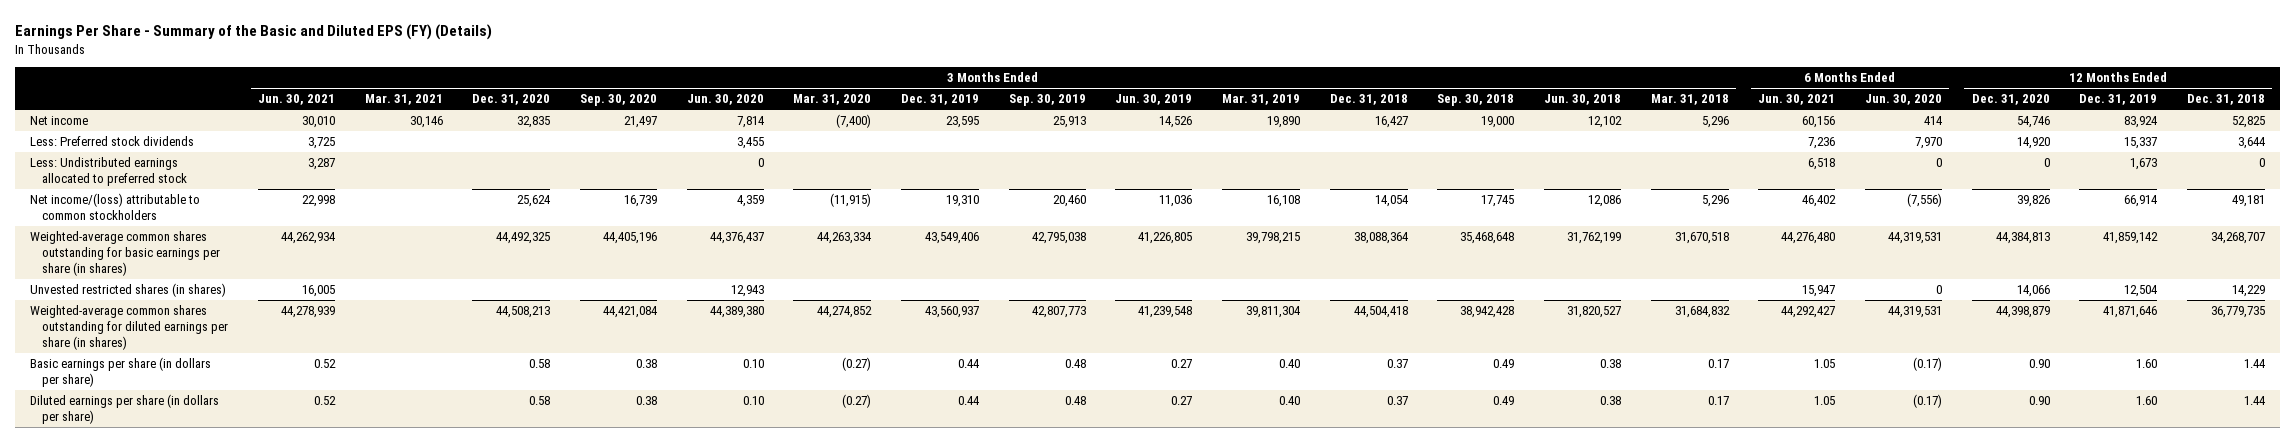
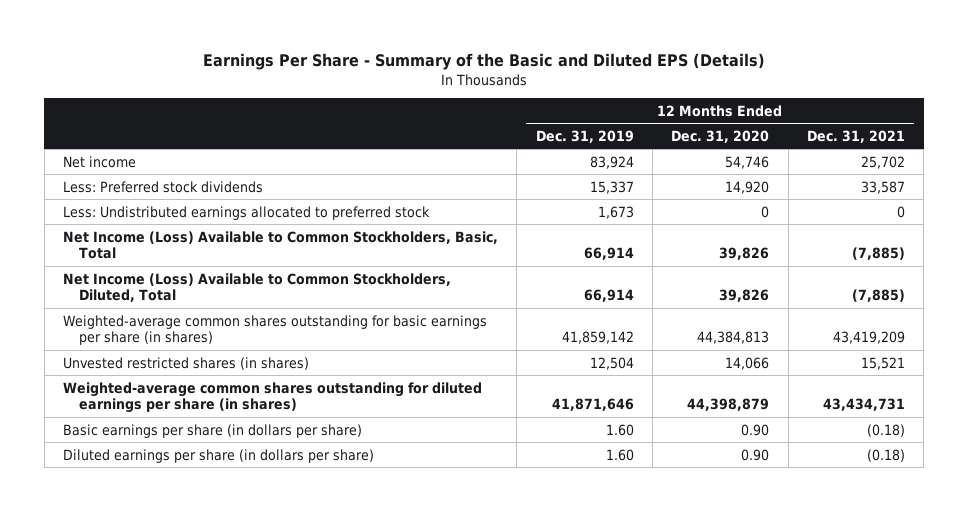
- Earnings Per Share - Summary of the Basic and Diluted EPS (FY) (Details)
+ Earnings Per Share - Summary of the Basic and Diluted EPS (Details)
- | 3 Months Ended Jun. 30, 2021 | 3 Months Ended Mar. 31, 2021 | 3 Months Ended Dec. 31, 2020 | 3 Months Ended Sep. 30, 2020 | 3 Months Ended Jun. 30, 2020 | 3 Months Ended Mar. 31, 2020 | 3 Months Ended Dec. 31, 2019 | 3 Months Ended Sep. 30, 2019 | 3 Months Ended Jun. 30, 2019 | 3 Months Ended Mar. 31, 2019 | 3 Months Ended Dec. 31, 2018 | 3 Months Ended Sep. 30, 2018 | 3 Months Ended Jun. 30, 2018 | 3 Months Ended Mar. 31, 2018 | 6 Months Ended Jun. 30, 2021 | 6 Months Ended Jun. 30, 2020 | 12 Months Ended Dec. 31, 2020 | 12 Months Ended Dec. 31, 2019 | 12 Months Ended Dec. 31, 2018
+ | 12 Months Ended Dec. 31, 2019 | 12 Months Ended Dec. 31, 2020 | 12 Months Ended Dec. 31, 2021
- Net income/(loss) attributable to common stockholders | 22,998 | | 25,624 | 16,739 | 4,359 | (11,915) | 19,310 | 20,460 | 11,036 | 16,108 | 14,054 | 17,745 | 12,086 | 5,296 | 46,402 | (7,556) | 39,826 | 66,914 | 49,181
+ Net Income (Loss) Available to Common Stockholders, Basic, Total | 66,914 | 39,826 | (7,885)
+ Net Income (Loss) Available to Common Stockholders, Diluted, Total | 66,914 | 39,826 | (7,885)

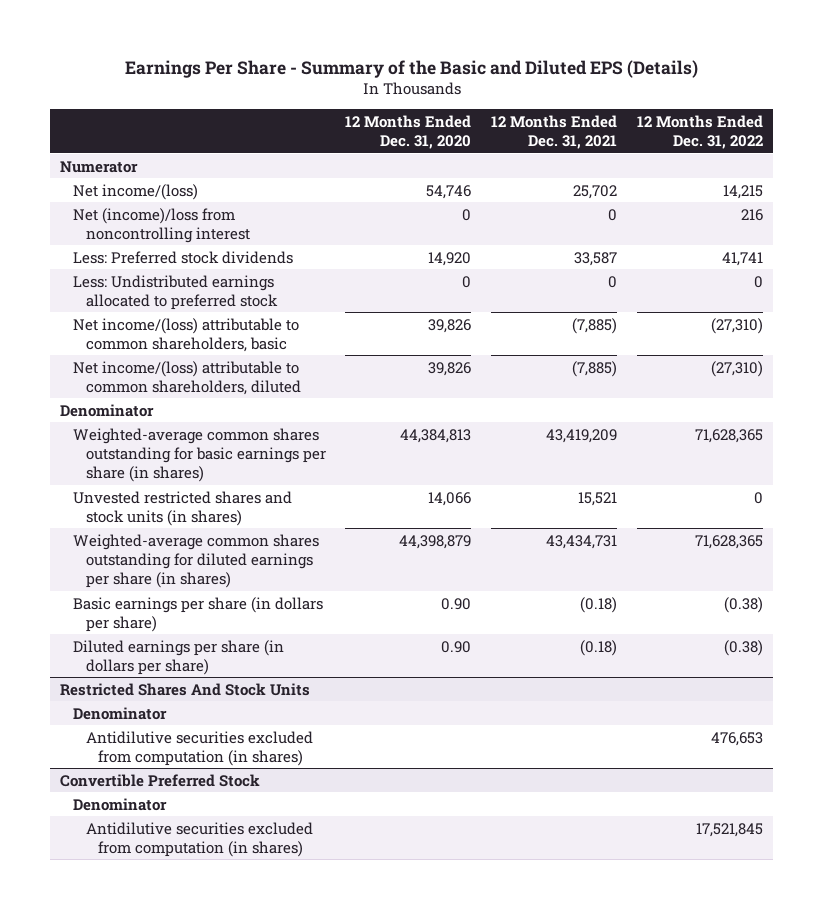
- | 12 Months Ended Dec. 31, 2019 | 12 Months Ended Dec. 31, 2020 | 12 Months Ended Dec. 31, 2021
+ | 12 Months Ended Dec. 31, 2020 | 12 Months Ended Dec. 31, 2021 | 12 Months Ended Dec. 31, 2022
- Net income | 83,924 | 54,746 | 25,702
+ Numerator
+ Net income/(loss) | 54,746 | 25,702 | 14,215
+ Net (income)/loss from noncontrolling interest | 0 | 0 | 216
- Net Income (Loss) Available to Common Stockholders, Basic, Total | 66,914 | 39,826 | (7,885)
- Net Income (Loss) Available to Common Stockholders, Diluted, Total | 66,914 | 39,826 | (7,885)
+ Net income/(loss) attributable to common shareholders, basic | 39,826 | (7,885) | (27,310)
+ Net income/(loss) attributable to common shareholders, diluted | 39,826 | (7,885) | (27,310)
+ Denominator
- Unvested restricted shares (in shares) | 12,504 | 14,066 | 15,521
+ Unvested restricted shares and stock units (in shares) | 14,066 | 15,521 | 0
+ Restricted Shares And Stock Units
+ Denominator
+ Antidilutive securities excluded from computation (in shares) | | | 476,653
+ Convertible Preferred Stock
+ Denominator
+ Antidilutive securities excluded from computation (in shares) | | | 17,521,845

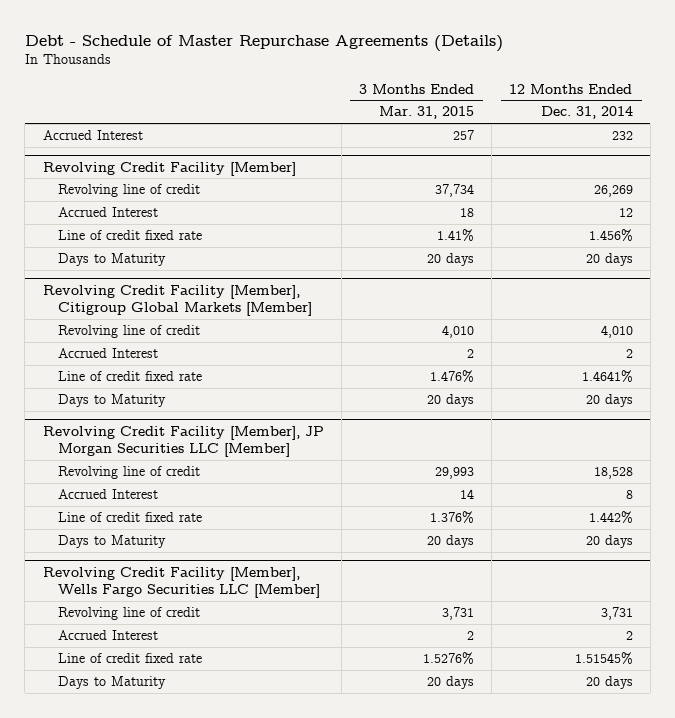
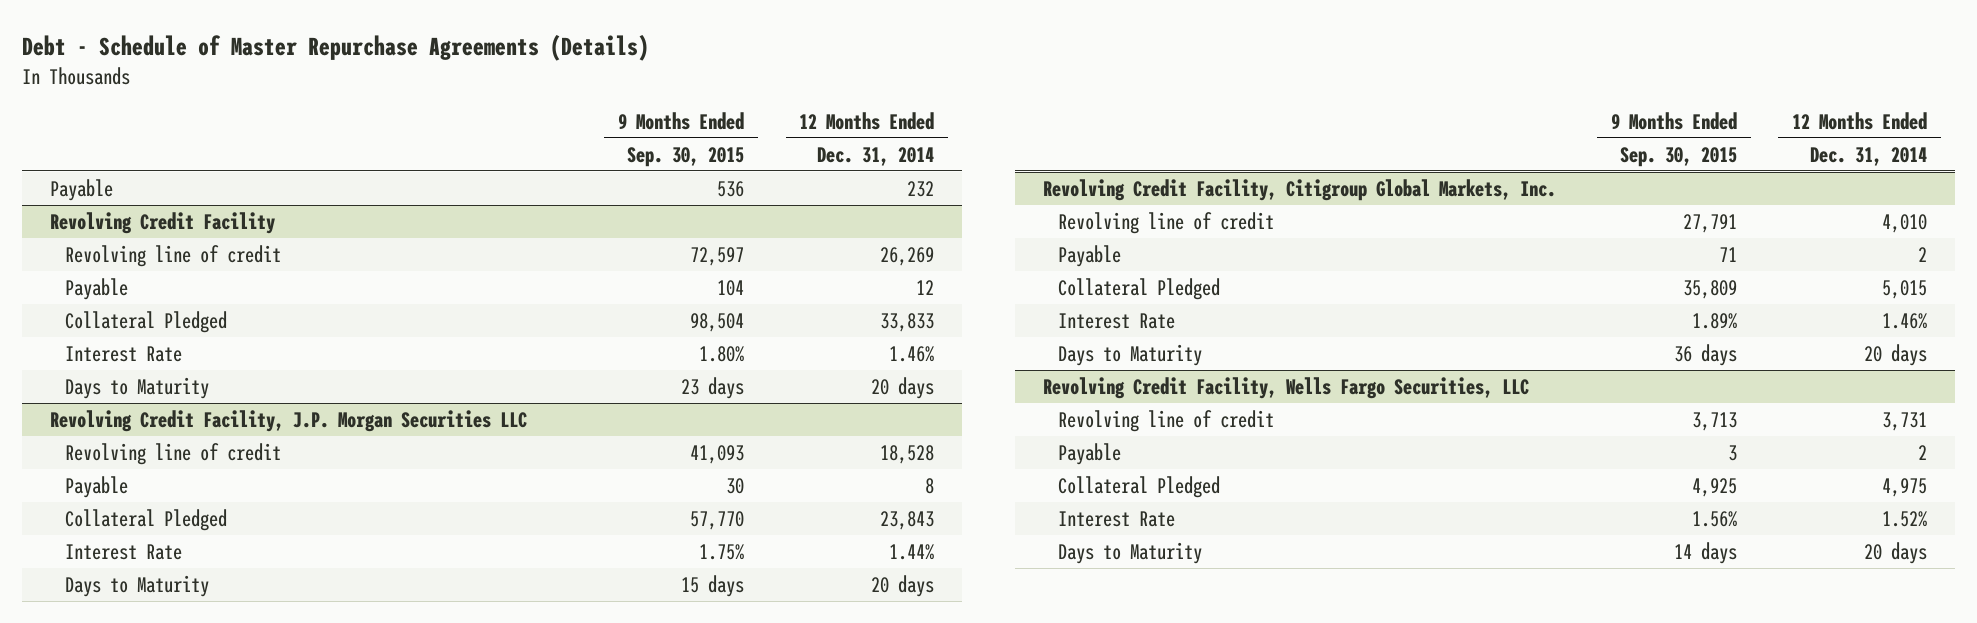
- | 3 Months Ended Mar. 31, 2015 | 12 Months Ended Dec. 31, 2014
+ | 9 Months Ended Sep. 30, 2015 | 12 Months Ended Dec. 31, 2014
- Accrued Interest | 257 | 232
- Revolving Credit Facility [Member]
+ Payable | 536 | 232
+ Revolving Credit Facility
- Accrued Interest | 18 | 12
- Line of credit fixed rate | 1.41% | 1.456%
- Days to Maturity | 20 days | 20 days
- Revolving Credit Facility [Member], Citigroup Global Markets [Member]
- Revolving line of credit | 4,010 | 4,010
- Accrued Interest | 2 | 2
- Line of credit fixed rate | 1.476% | 1.4641%
+ Payable | 104 | 12
+ Collateral Pledged | 98,504 | 33,833
+ Interest Rate | 1.80% | 1.46%
- Revolving Credit Facility [Member], JP Morgan Securities LLC [Member]
+ Revolving Credit Facility, J.P. Morgan Securities LLC
- Accrued Interest | 14 | 8
- Line of credit fixed rate | 1.376% | 1.442%
+ Payable | 30 | 8
+ Collateral Pledged | 57,770 | 23,843
+ Interest Rate | 1.75% | 1.44%
- Revolving Credit Facility [Member], Wells Fargo Securities LLC [Member]
+ Revolving Credit Facility, Citigroup Global Markets, Inc.
+ Revolving line of credit | 27,791 | 4,010
+ Payable | 71 | 2
+ Collateral Pledged | 35,809 | 5,015
+ Interest Rate | 1.89% | 1.46%
+ Days to Maturity | 36 days | 20 days
+ Revolving Credit Facility, Wells Fargo Securities, LLC
- Accrued Interest | 2 | 2
- Line of credit fixed rate | 1.5276% | 1.51545%
+ Payable | 3 | 2
+ Collateral Pledged | 4,925 | 4,975
+ Interest Rate | 1.56% | 1.52%

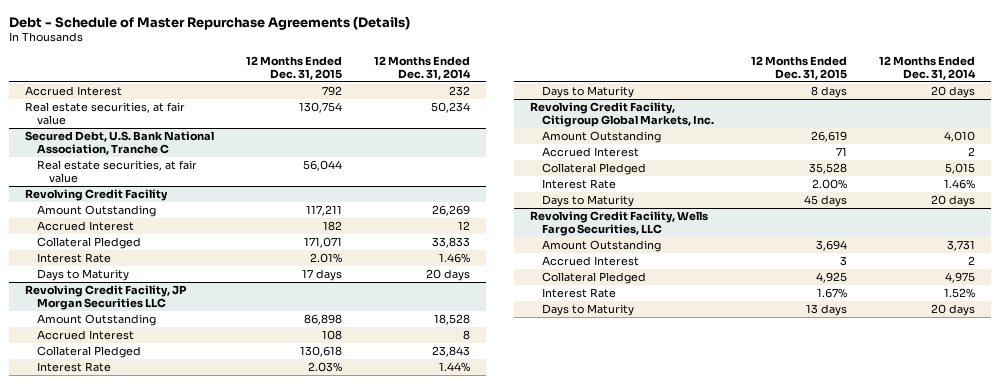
- | 9 Months Ended Sep. 30, 2015 | 12 Months Ended Dec. 31, 2014
+ | 12 Months Ended Dec. 31, 2015 | 12 Months Ended Dec. 31, 2014
- Payable | 536 | 232
+ Accrued Interest | 792 | 232
+ Real estate securities, at fair value | 130,754 | 50,234
+ Secured Debt, U.S. Bank National Association, Tranche C
+ Real estate securities, at fair value | 56,044 |
@ Revolving Credit Facility
- Revolving line of credit | 72,597 | 26,269
- Payable | 104 | 12
+ Amount Outstanding | 117,211 | 26,269
+ Accrued Interest | 182 | 12
- Revolving Credit Facility, J.P. Morgan Securities LLC
- Revolving line of credit | 41,093 | 18,528
- Payable | 30 | 8
+ Revolving Credit Facility, JP Morgan Securities LLC
+ Amount Outstanding | 86,898 | 18,528
+ Accrued Interest | 108 | 8
@ Revolving Credit Facility, Citigroup Global Markets, Inc.
- Revolving line of credit | 27,791 | 4,010
- Payable | 71 | 2
+ Amount Outstanding | 26,619 | 4,010
+ Accrued Interest | 71 | 2
@ Revolving Credit Facility, Wells Fargo Securities, LLC
- Revolving line of credit | 3,713 | 3,731
- Payable | 3 | 2
+ Amount Outstanding | 3,694 | 3,731
+ Accrued Interest | 3 | 2

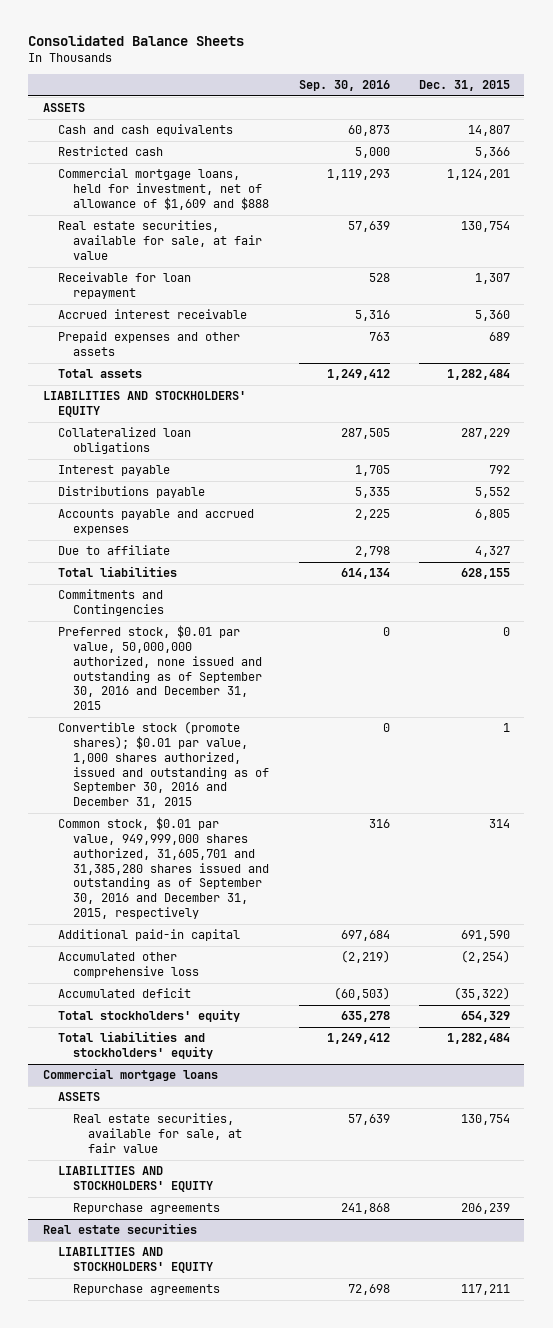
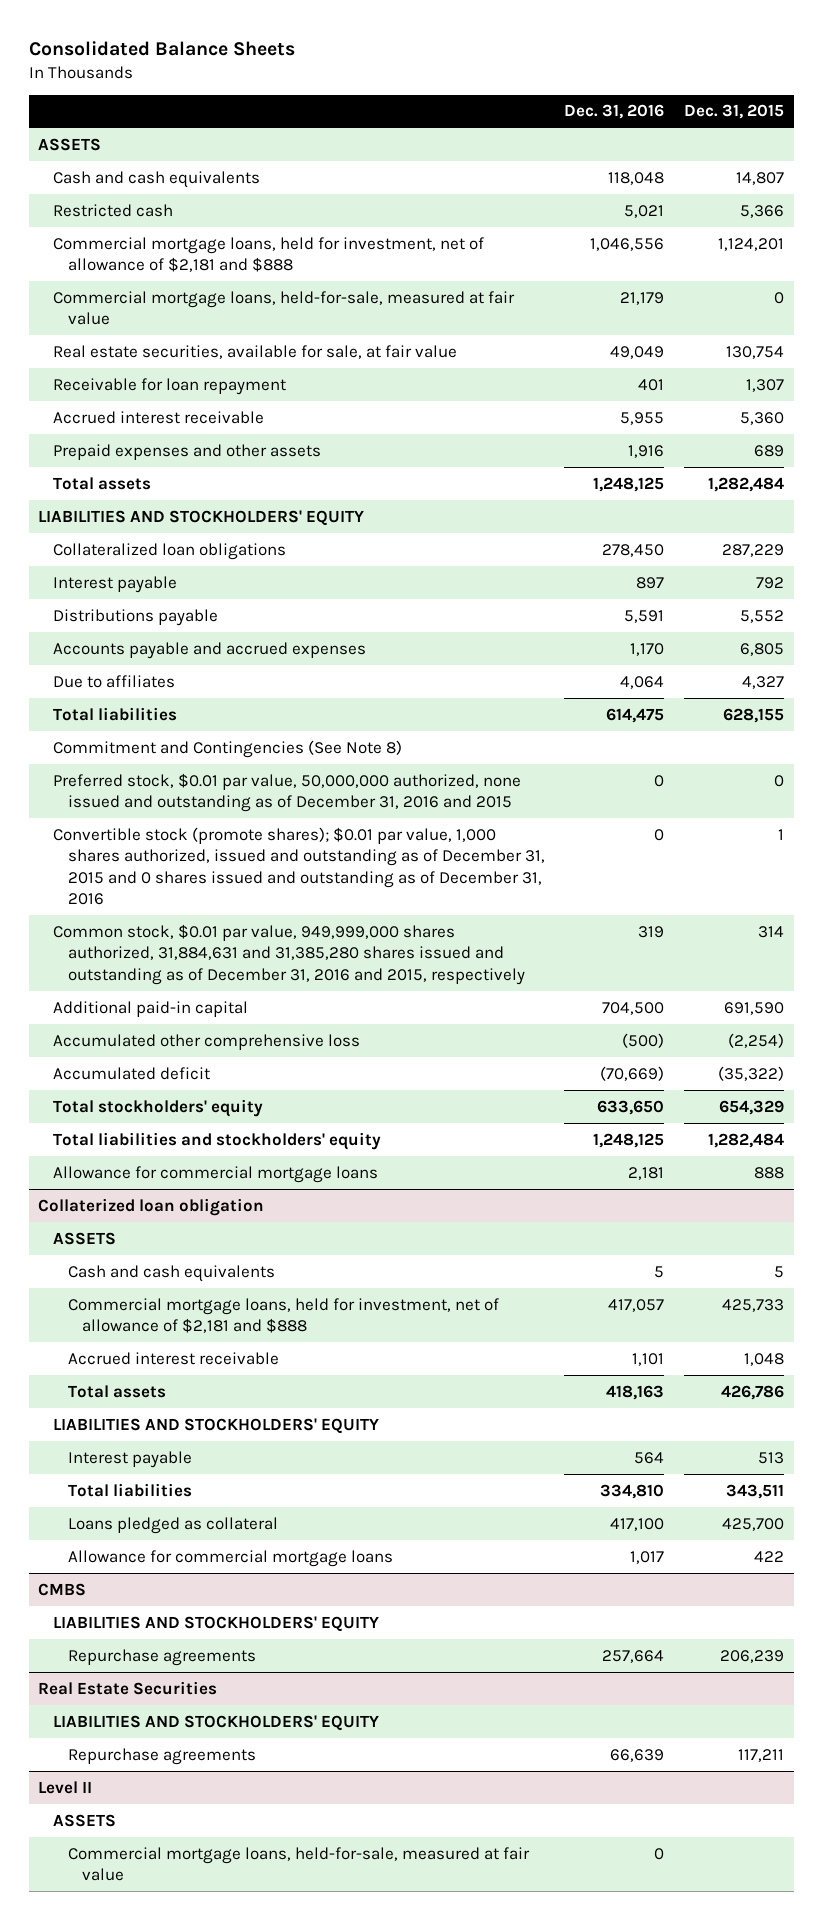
- | Sep. 30, 2016 | Dec. 31, 2015
+ | Dec. 31, 2016 | Dec. 31, 2015
- Commercial mortgage loans, held for investment, net of allowance of $1,609 and $888 | 1,119,293 | 1,124,201
+ Commercial mortgage loans, held for investment, net of allowance of $2,181 and $888 | 1,046,556 | 1,124,201
+ Commercial mortgage loans, held-for-sale, measured at fair value | 21,179 | 0
- Due to affiliate | 2,798 | 4,327
+ Due to affiliates | 4,064 | 4,327
- Commitments and Contingencies
- Preferred stock, $0.01 par value, 50,000,000 authorized, none issued and outstanding as of September 30, 2016 and December 31, 2015 | 0 | 0
- Convertible stock (promote shares); $0.01 par value, 1,000 shares authorized, issued and outstanding as of September 30, 2016 and December 31, 2015 | 0 | 1
- Common stock, $0.01 par value, 949,999,000 shares authorized, 31,605,701 and 31,385,280 shares issued and outstanding as of September 30, 2016 and December 31, 2015, respectively | 316 | 314
+ Commitment and Contingencies (See Note 8)
+ Preferred stock, $0.01 par value, 50,000,000 authorized, none issued and outstanding as of December 31, 2016 and 2015 | 0 | 0
+ Convertible stock (promote shares); $0.01 par value, 1,000 shares authorized, issued and outstanding as of December 31, 2015 and 0 shares issued and outstanding as of December 31, 2016 | 0 | 1
+ Common stock, $0.01 par value, 949,999,000 shares authorized, 31,884,631 and 31,385,280 shares issued and outstanding as of December 31, 2016 and 2015, respectively | 319 | 314
- Commercial mortgage loans
+ Allowance for commercial mortgage loans | 2,181 | 888
+ Collaterized loan obligation
- Real estate securities, available for sale, at fair value | 57,639 | 130,754
+ Cash and cash equivalents | 5 | 5
+ Commercial mortgage loans, held for investment, net of allowance of $2,181 and $888 | 417,057 | 425,733
+ Accrued interest receivable | 1,101 | 1,048
+ Total assets | 418,163 | 426,786
+ Interest payable | 564 | 513
+ Total liabilities | 334,810 | 343,511
+ Loans pledged as collateral | 417,100 | 425,700
+ Allowance for commercial mortgage loans | 1,017 | 422
+ CMBS
+ LIABILITIES AND STOCKHOLDERS' EQUITY
- Real estate securities
+ Real Estate Securities
+ Level II
+ ASSETS
+ Commercial mortgage loans, held-for-sale, measured at fair value | 0 |

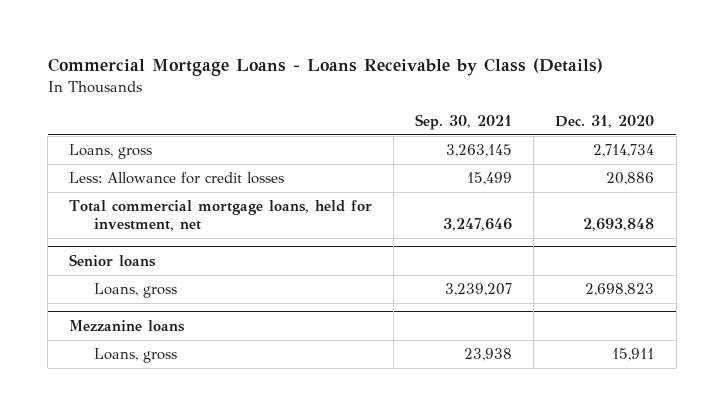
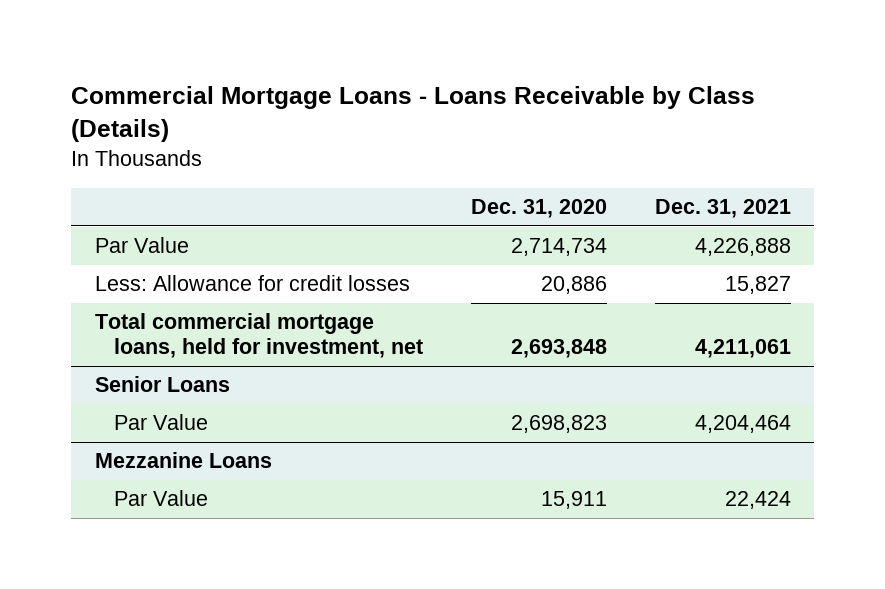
- | Sep. 30, 2021 | Dec. 31, 2020
+ | Dec. 31, 2020 | Dec. 31, 2021
- Loans, gross | 3,263,145 | 2,714,734
+ Par Value | 2,714,734 | 4,226,888
- Senior loans
- Loans, gross | 3,239,207 | 2,698,823
- Mezzanine loans
- Loans, gross | 23,938 | 15,911
+ Senior Loans
+ Par Value | 2,698,823 | 4,204,464
+ Mezzanine Loans
+ Par Value | 15,911 | 22,424

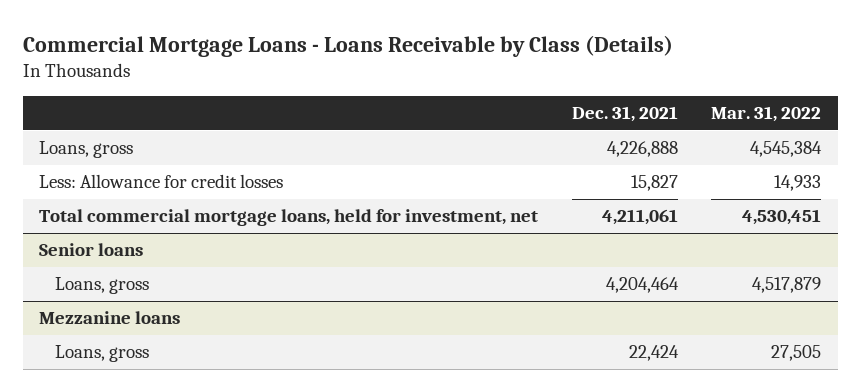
- | Dec. 31, 2020 | Dec. 31, 2021
+ | Dec. 31, 2021 | Mar. 31, 2022
- Par Value | 2,714,734 | 4,226,888
+ Loans, gross | 4,226,888 | 4,545,384
- Senior Loans
- Par Value | 2,698,823 | 4,204,464
- Mezzanine Loans
- Par Value | 15,911 | 22,424
+ Senior loans
+ Loans, gross | 4,204,464 | 4,517,879
+ Mezzanine loans
+ Loans, gross | 22,424 | 27,505

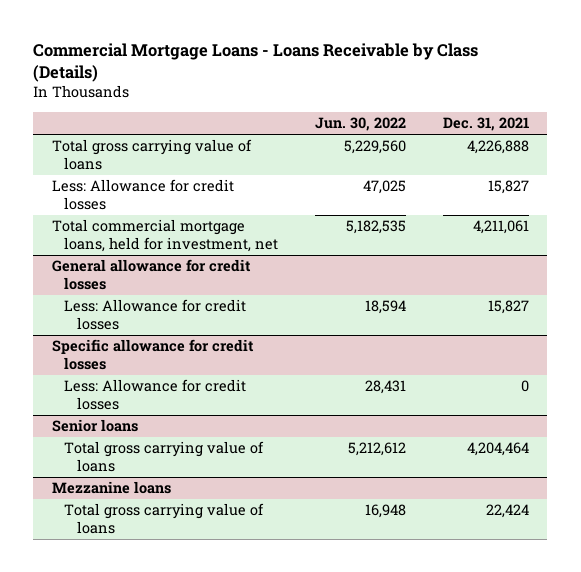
- | Dec. 31, 2021 | Mar. 31, 2022
+ | Jun. 30, 2022 | Dec. 31, 2021
- Loans, gross | 4,226,888 | 4,545,384
+ Total gross carrying value of loans | 5,229,560 | 4,226,888
+ General allowance for credit losses
+ Less: Allowance for credit losses | 18,594 | 15,827
+ Specific allowance for credit losses
+ Less: Allowance for credit losses | 28,431 | 0
@ Senior loans
- Loans, gross | 4,204,464 | 4,517,879
+ Total gross carrying value of loans | 5,212,612 | 4,204,464
@ Mezzanine loans
- Loans, gross | 22,424 | 27,505
+ Total gross carrying value of loans | 16,948 | 22,424

